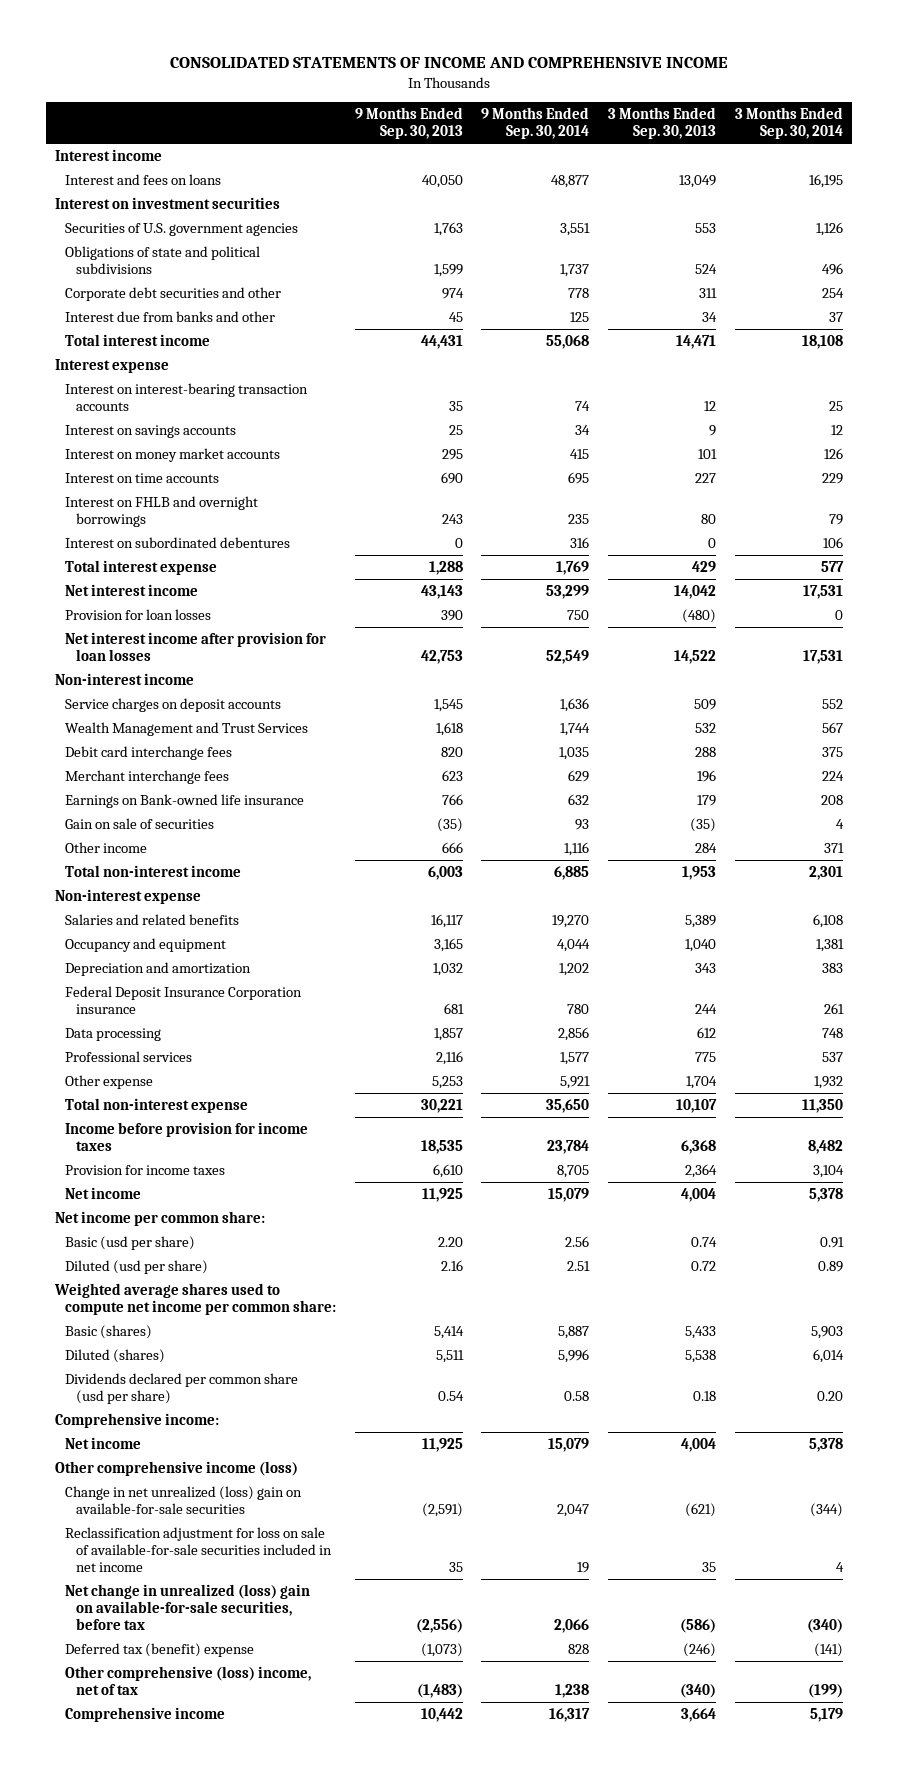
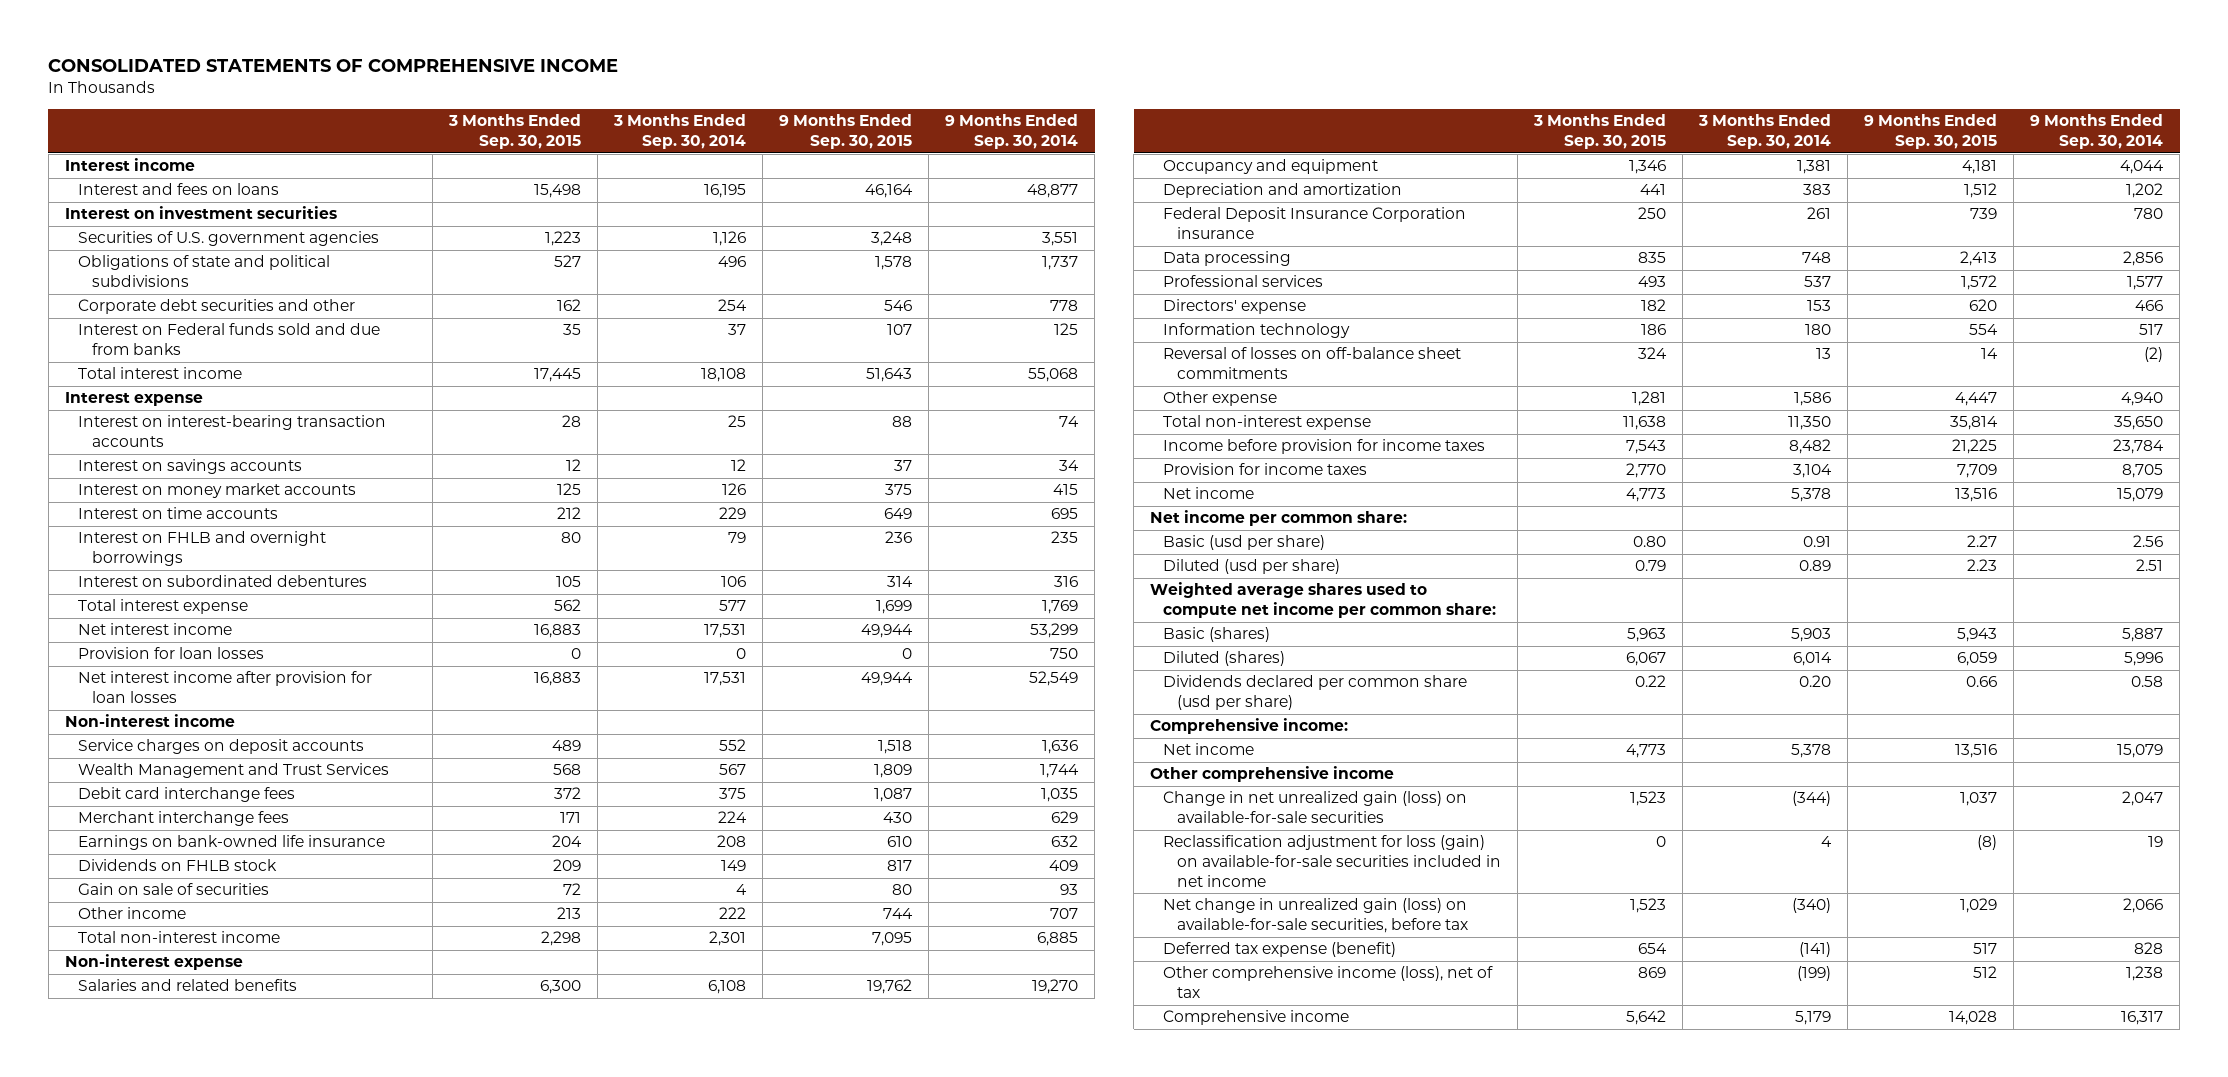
- CONSOLIDATED STATEMENTS OF INCOME AND COMPREHENSIVE INCOME
+ CONSOLIDATED STATEMENTS OF COMPREHENSIVE INCOME
- | 9 Months Ended Sep. 30, 2013 | 9 Months Ended Sep. 30, 2014 | 3 Months Ended Sep. 30, 2013 | 3 Months Ended Sep. 30, 2014
+ | 3 Months Ended Sep. 30, 2015 | 3 Months Ended Sep. 30, 2014 | 9 Months Ended Sep. 30, 2015 | 9 Months Ended Sep. 30, 2014
- Interest due from banks and other | 45 | 125 | 34 | 37
+ Interest on Federal funds sold and due from banks | 35 | 37 | 107 | 125
- Earnings on Bank-owned life insurance | 766 | 632 | 179 | 208
+ Earnings on bank-owned life insurance | 204 | 208 | 610 | 632
+ Dividends on FHLB stock | 209 | 149 | 817 | 409
- Other income | 666 | 1,116 | 284 | 371
+ Other income | 213 | 222 | 744 | 707
- Other expense | 5,253 | 5,921 | 1,704 | 1,932
+ Directors' expense | 182 | 153 | 620 | 466
+ Information technology | 186 | 180 | 554 | 517
+ Reversal of losses on off-balance sheet commitments | 324 | 13 | 14 | (2)
+ Other expense | 1,281 | 1,586 | 4,447 | 4,940
- Other comprehensive income (loss)
- Change in net unrealized (loss) gain on available-for-sale securities | (2,591) | 2,047 | (621) | (344)
- Reclassification adjustment for loss on sale of available-for-sale securities included in net income | 35 | 19 | 35 | 4
- Net change in unrealized (loss) gain on available-for-sale securities, before tax | (2,556) | 2,066 | (586) | (340)
- Deferred tax (benefit) expense | (1,073) | 828 | (246) | (141)
- Other comprehensive (loss) income, net of tax | (1,483) | 1,238 | (340) | (199)
+ Other comprehensive income
+ Change in net unrealized gain (loss) on available-for-sale securities | 1,523 | (344) | 1,037 | 2,047
+ Reclassification adjustment for loss (gain) on available-for-sale securities included in net income | 0 | 4 | (8) | 19
+ Net change in unrealized gain (loss) on available-for-sale securities, before tax | 1,523 | (340) | 1,029 | 2,066
+ Deferred tax expense (benefit) | 654 | (141) | 517 | 828
+ Other comprehensive income (loss), net of tax | 869 | (199) | 512 | 1,238

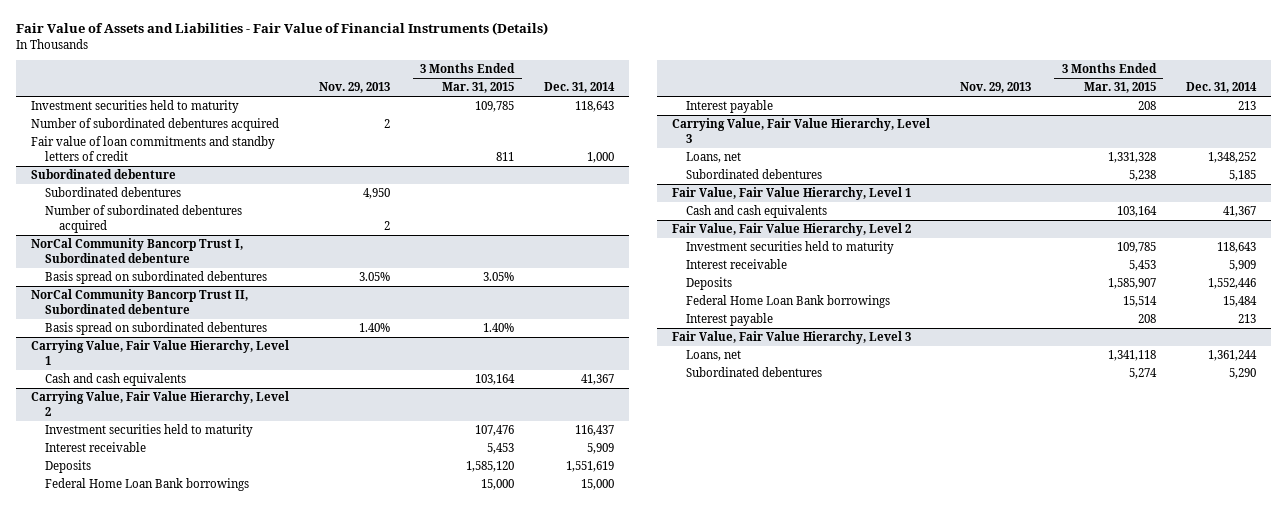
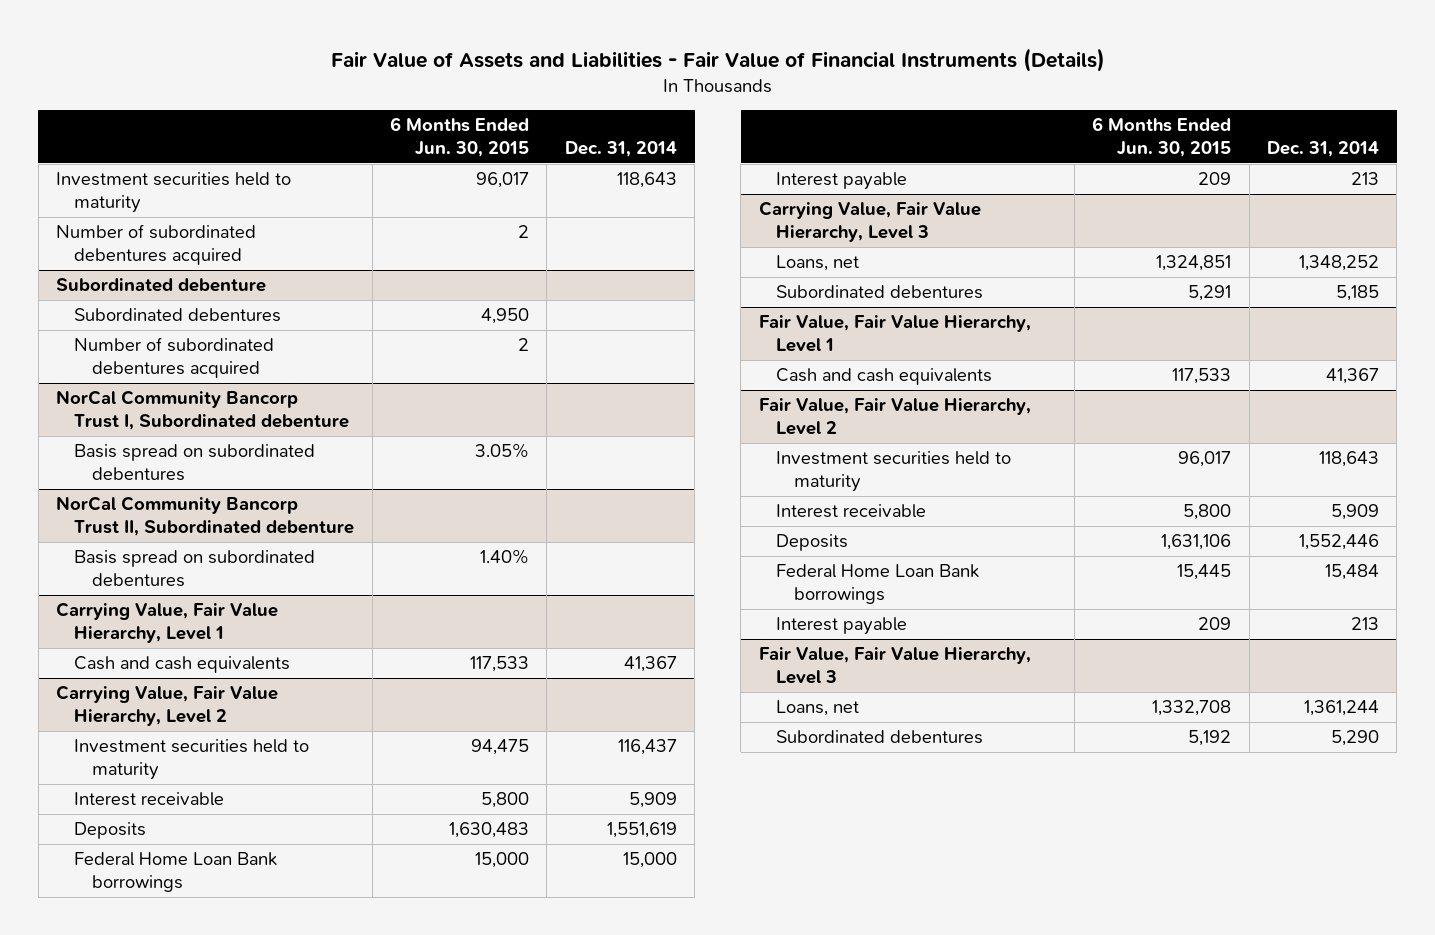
- | Nov. 29, 2013 | 3 Months Ended Mar. 31, 2015 | Dec. 31, 2014
+ | 6 Months Ended Jun. 30, 2015 | Dec. 31, 2014
- Fair value of loan commitments and standby letters of credit | | 811 | 1,000

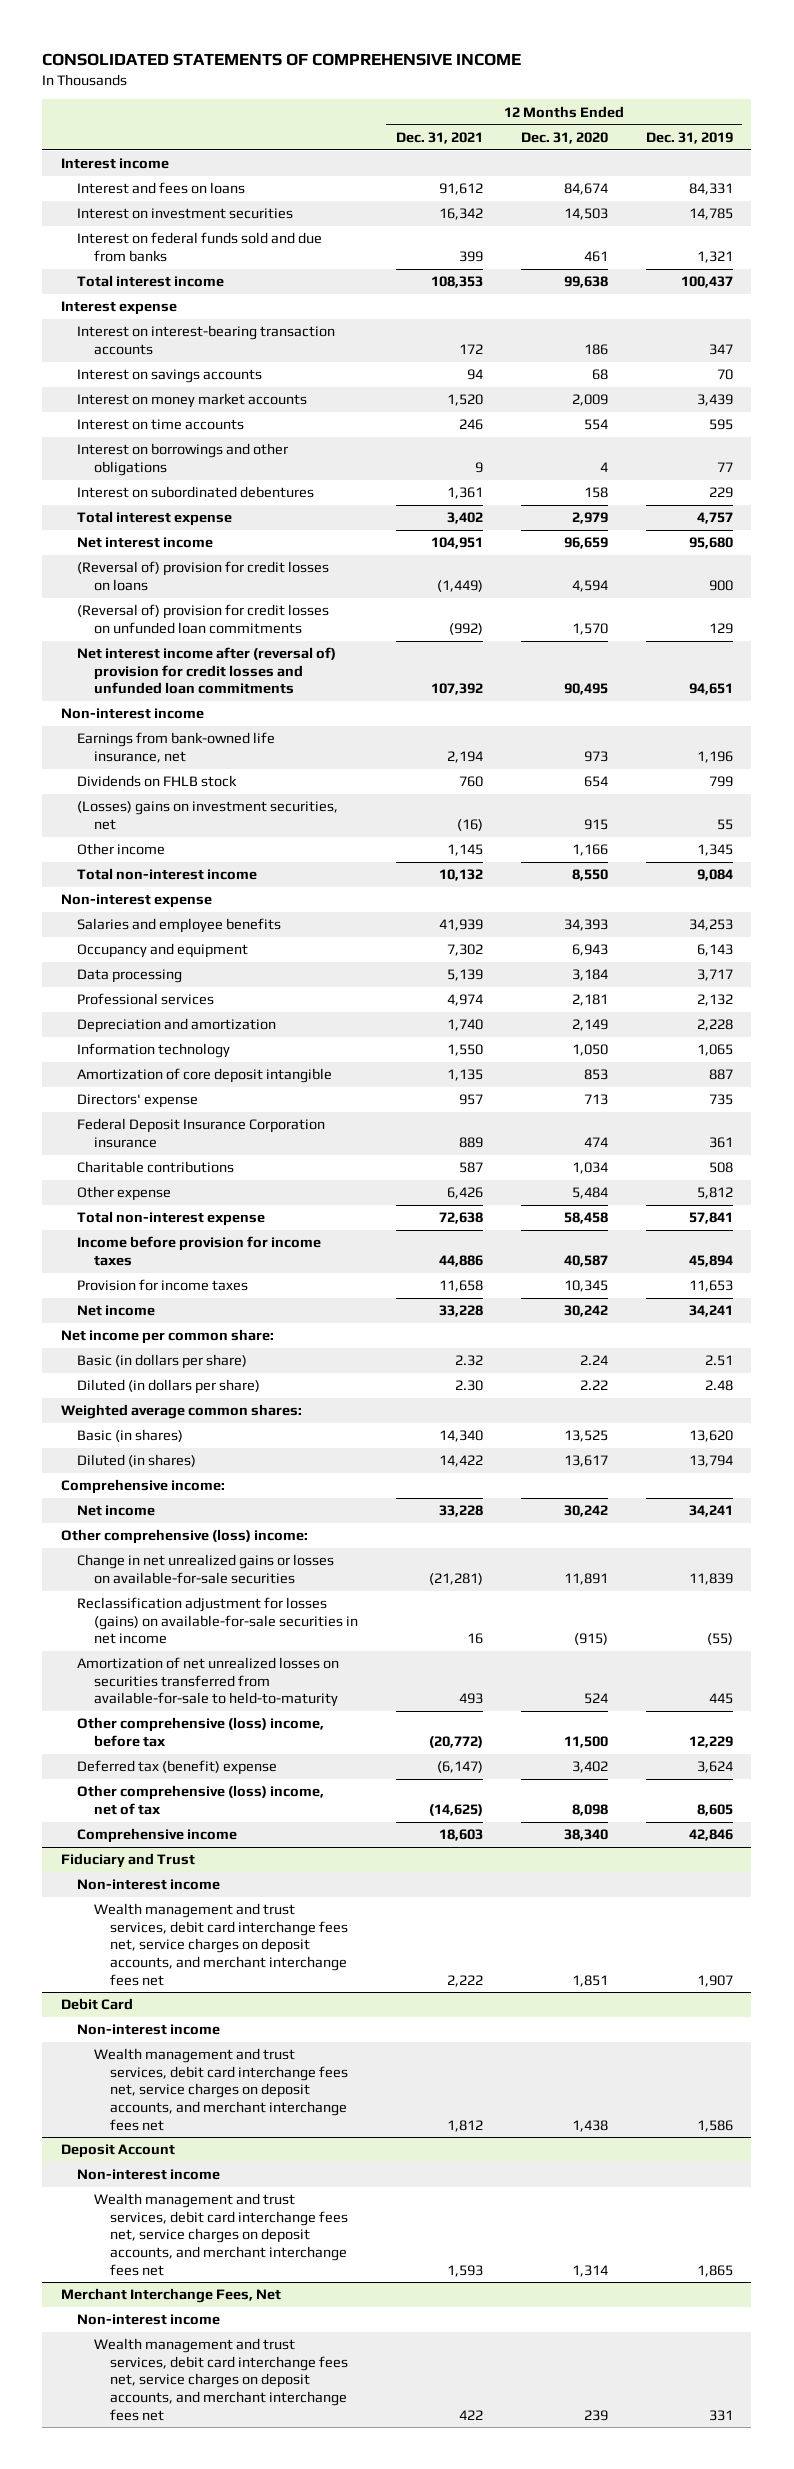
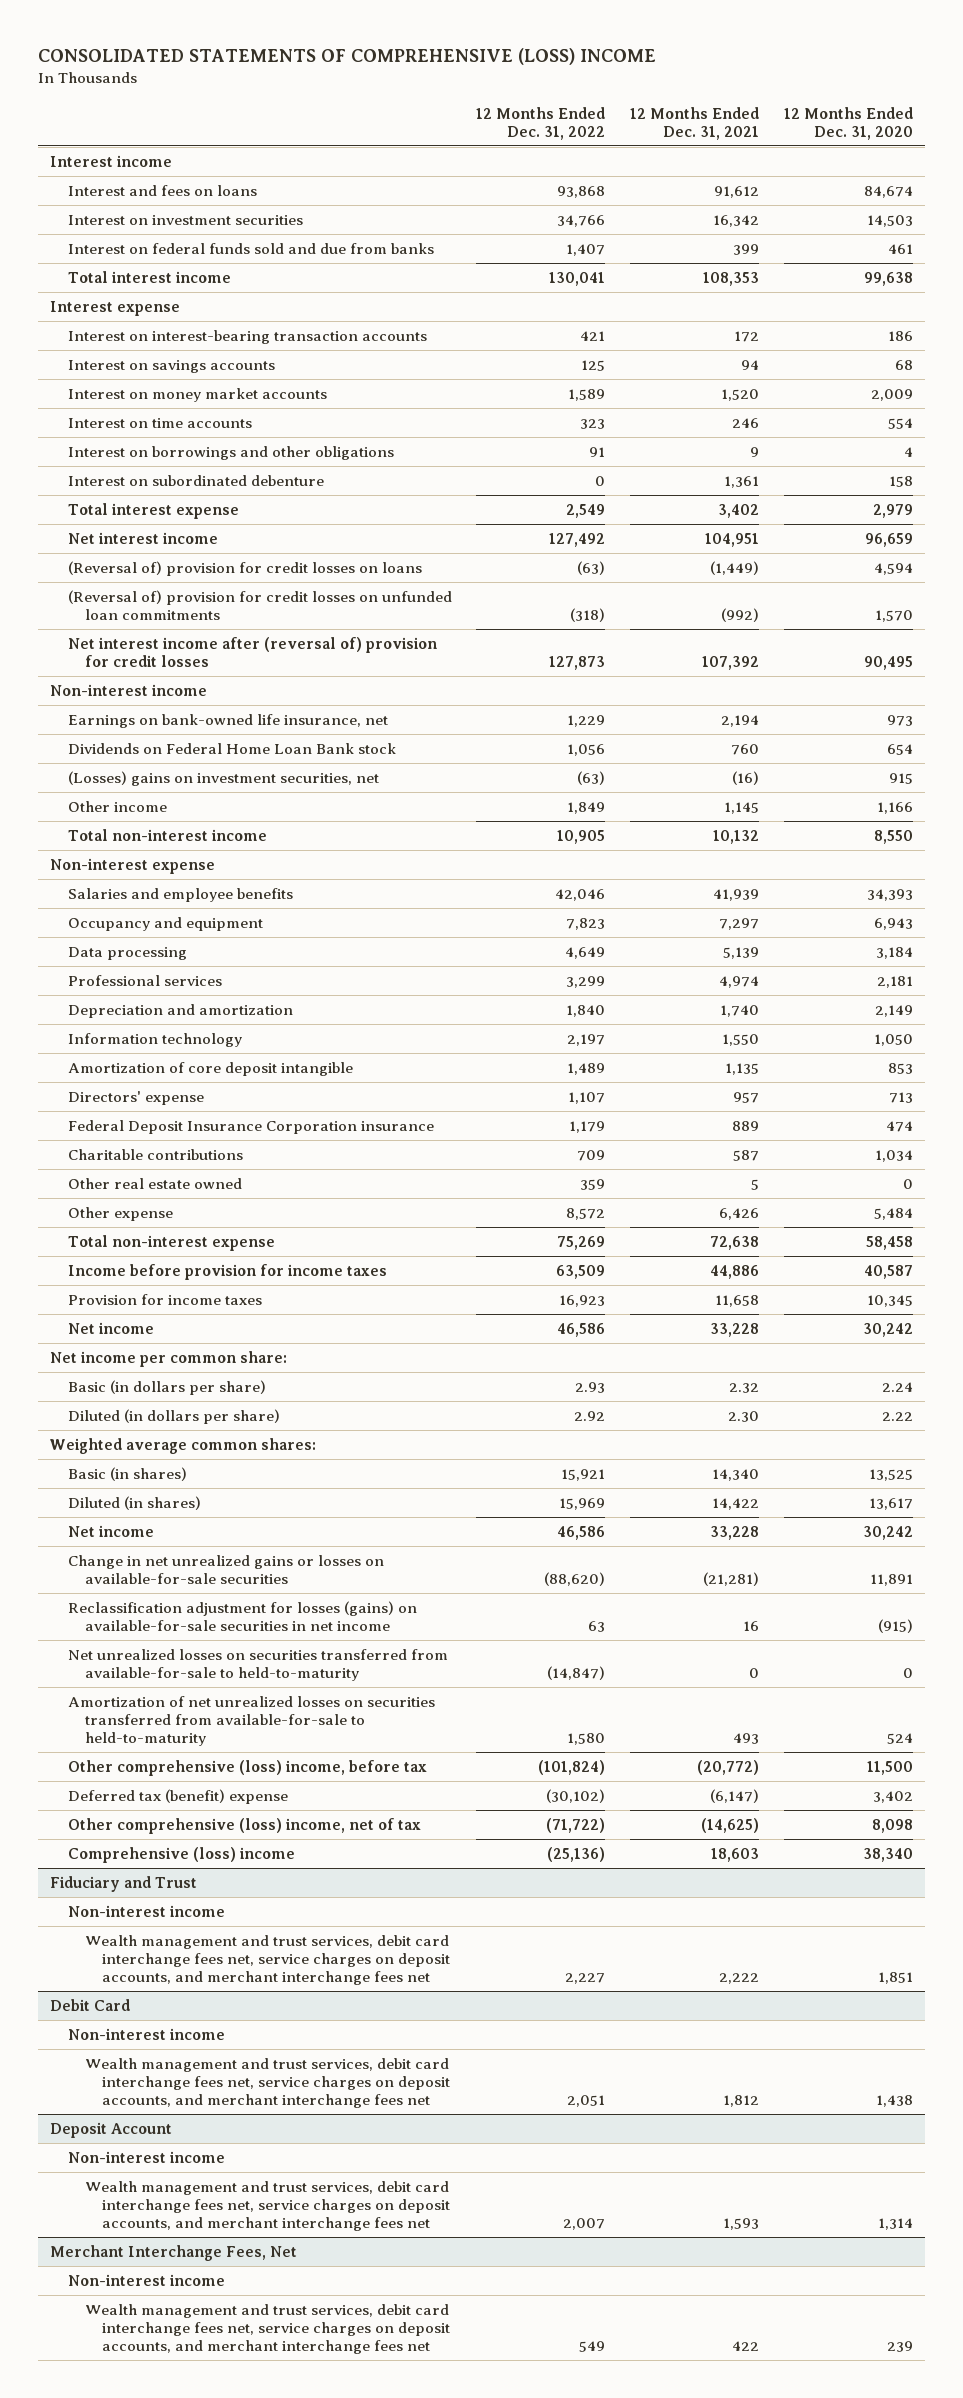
- CONSOLIDATED STATEMENTS OF COMPREHENSIVE INCOME
+ CONSOLIDATED STATEMENTS OF COMPREHENSIVE (LOSS) INCOME
- | 12 Months Ended Dec. 31, 2021 | 12 Months Ended Dec. 31, 2020 | 12 Months Ended Dec. 31, 2019
+ | 12 Months Ended Dec. 31, 2022 | 12 Months Ended Dec. 31, 2021 | 12 Months Ended Dec. 31, 2020
- Interest on subordinated debentures | 1,361 | 158 | 229
+ Interest on subordinated debenture | 0 | 1,361 | 158
- Net interest income after (reversal of) provision for credit losses and unfunded loan commitments | 107,392 | 90,495 | 94,651
+ Net interest income after (reversal of) provision for credit losses | 127,873 | 107,392 | 90,495
- Earnings from bank-owned life insurance, net | 2,194 | 973 | 1,196
- Dividends on FHLB stock | 760 | 654 | 799
+ Earnings on bank-owned life insurance, net | 1,229 | 2,194 | 973
+ Dividends on Federal Home Loan Bank stock | 1,056 | 760 | 654
- Occupancy and equipment | 7,302 | 6,943 | 6,143
+ Occupancy and equipment | 7,823 | 7,297 | 6,943
+ Other real estate owned | 359 | 5 | 0
- Comprehensive income:
- Other comprehensive (loss) income:
+ Net unrealized losses on securities transferred from available-for-sale to held-to-maturity | (14,847) | 0 | 0
- Comprehensive income | 18,603 | 38,340 | 42,846
+ Comprehensive (loss) income | (25,136) | 18,603 | 38,340

